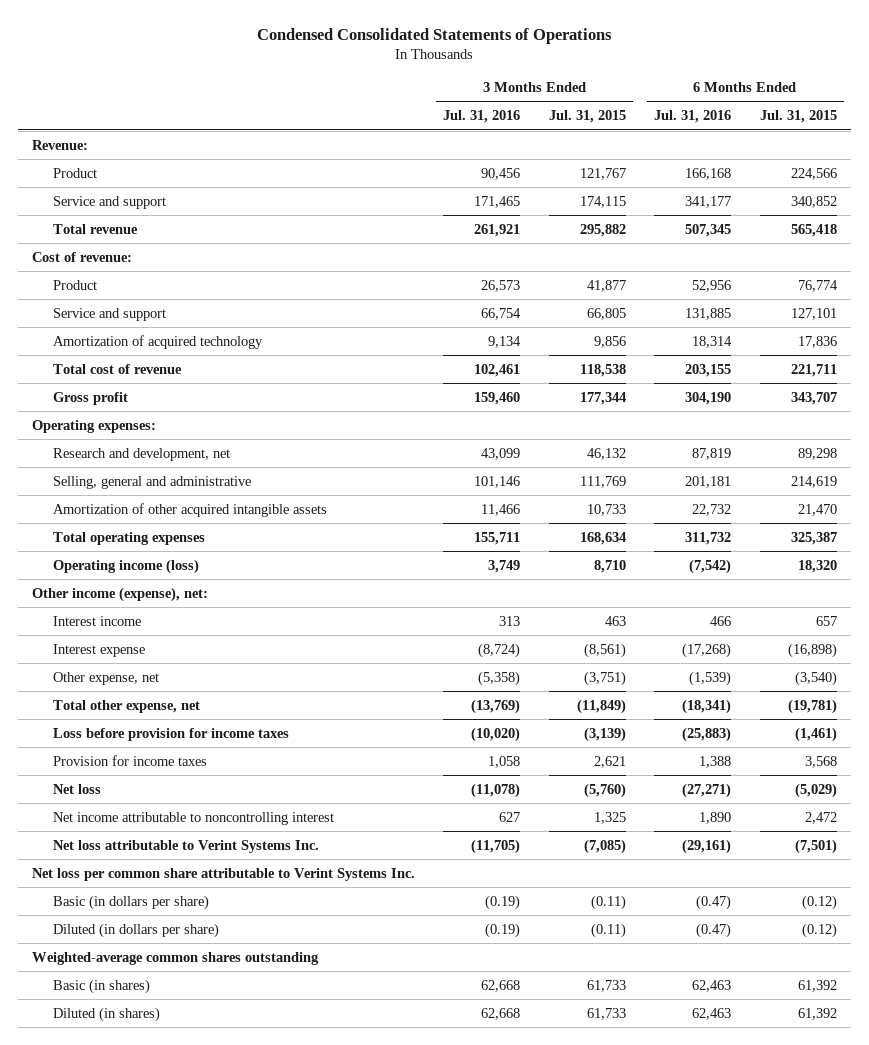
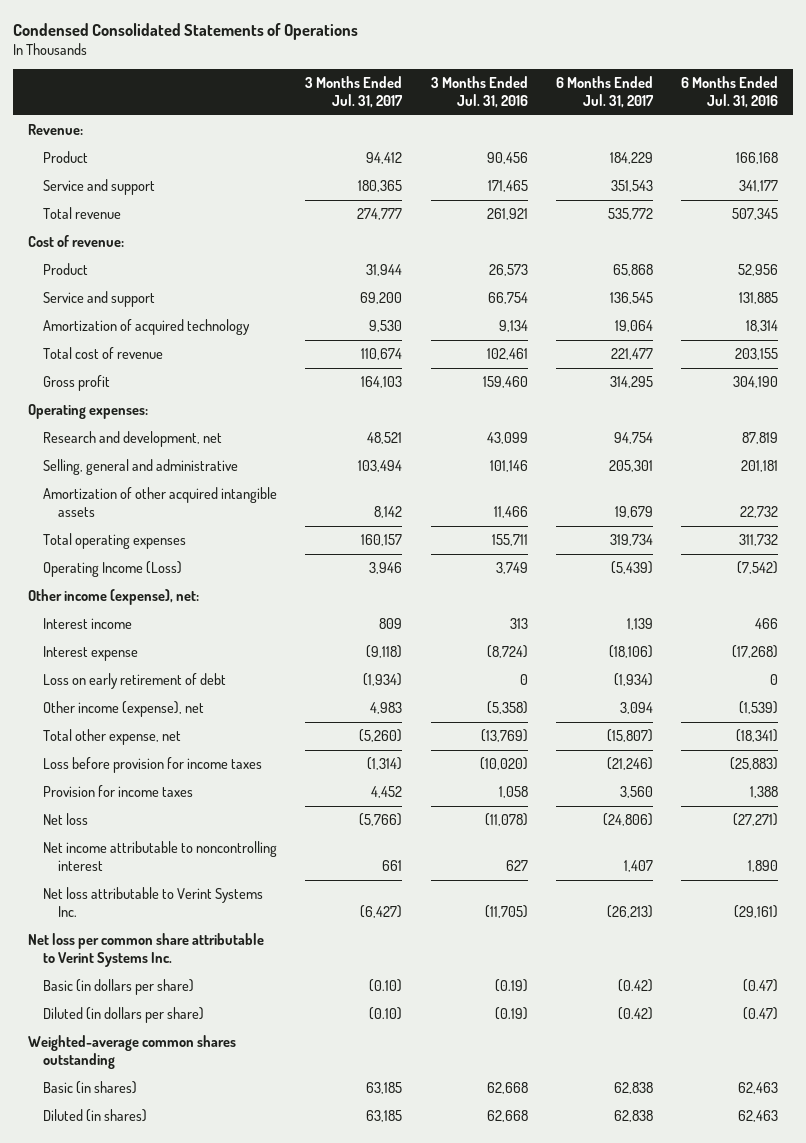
- | 3 Months Ended Jul. 31, 2016 | 3 Months Ended Jul. 31, 2015 | 6 Months Ended Jul. 31, 2016 | 6 Months Ended Jul. 31, 2015
+ | 3 Months Ended Jul. 31, 2017 | 3 Months Ended Jul. 31, 2016 | 6 Months Ended Jul. 31, 2017 | 6 Months Ended Jul. 31, 2016
- Operating income (loss) | 3,749 | 8,710 | (7,542) | 18,320
+ Operating Income (Loss) | 3,946 | 3,749 | (5,439) | (7,542)
- Other expense, net | (5,358) | (3,751) | (1,539) | (3,540)
+ Loss on early retirement of debt | (1,934) | 0 | (1,934) | 0
+ Other income (expense), net | 4,983 | (5,358) | 3,094 | (1,539)

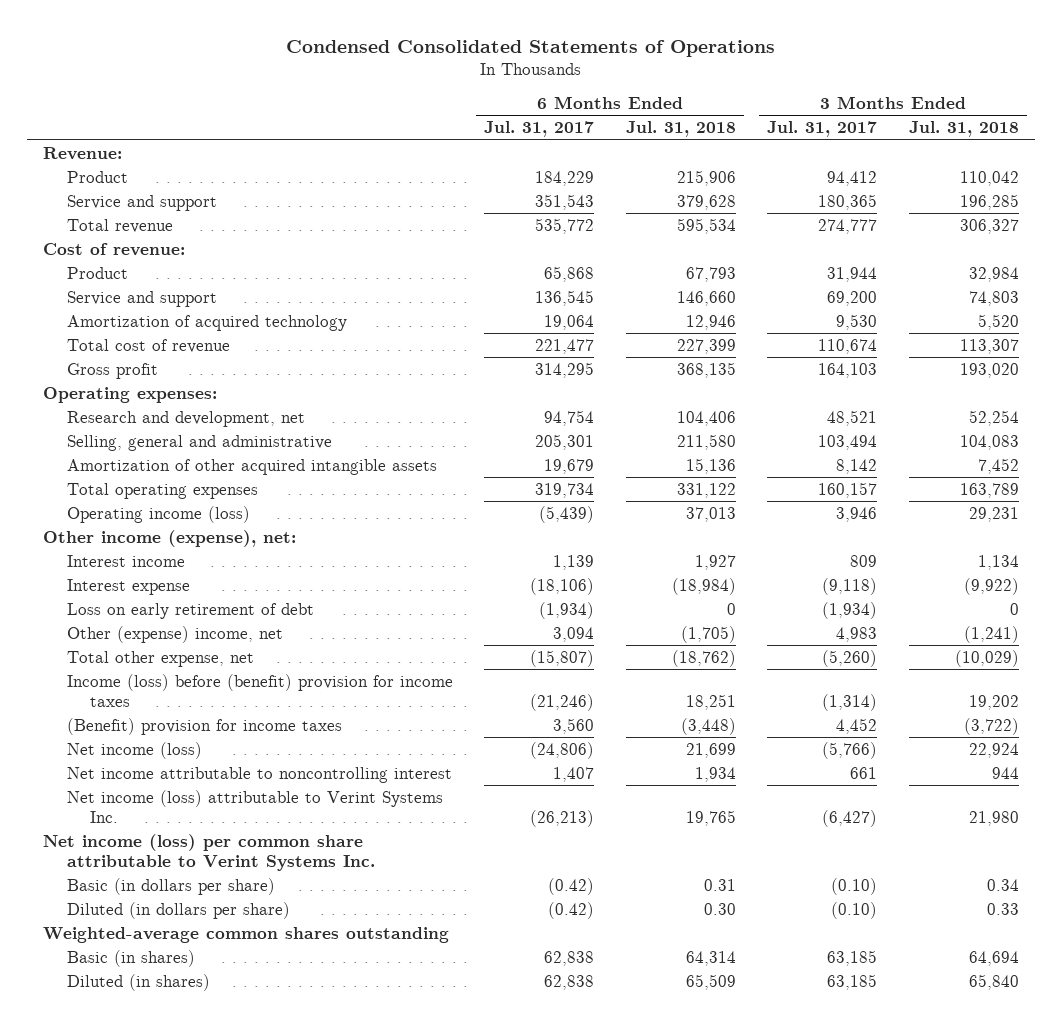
- | 3 Months Ended Jul. 31, 2017 | 3 Months Ended Jul. 31, 2016 | 6 Months Ended Jul. 31, 2017 | 6 Months Ended Jul. 31, 2016
+ | 6 Months Ended Jul. 31, 2017 | 6 Months Ended Jul. 31, 2018 | 3 Months Ended Jul. 31, 2017 | 3 Months Ended Jul. 31, 2018
- Operating Income (Loss) | 3,946 | 3,749 | (5,439) | (7,542)
+ Operating income (loss) | (5,439) | 37,013 | 3,946 | 29,231
- Other income (expense), net | 4,983 | (5,358) | 3,094 | (1,539)
+ Other (expense) income, net | 3,094 | (1,705) | 4,983 | (1,241)
- Loss before provision for income taxes | (1,314) | (10,020) | (21,246) | (25,883)
- Provision for income taxes | 4,452 | 1,058 | 3,560 | 1,388
- Net loss | (5,766) | (11,078) | (24,806) | (27,271)
+ Income (loss) before (benefit) provision for income taxes | (21,246) | 18,251 | (1,314) | 19,202
+ (Benefit) provision for income taxes | 3,560 | (3,448) | 4,452 | (3,722)
+ Net income (loss) | (24,806) | 21,699 | (5,766) | 22,924
- Net loss attributable to Verint Systems Inc. | (6,427) | (11,705) | (26,213) | (29,161)
- Net loss per common share attributable to Verint Systems Inc.
+ Net income (loss) attributable to Verint Systems Inc. | (26,213) | 19,765 | (6,427) | 21,980
+ Net income (loss) per common share attributable to Verint Systems Inc.

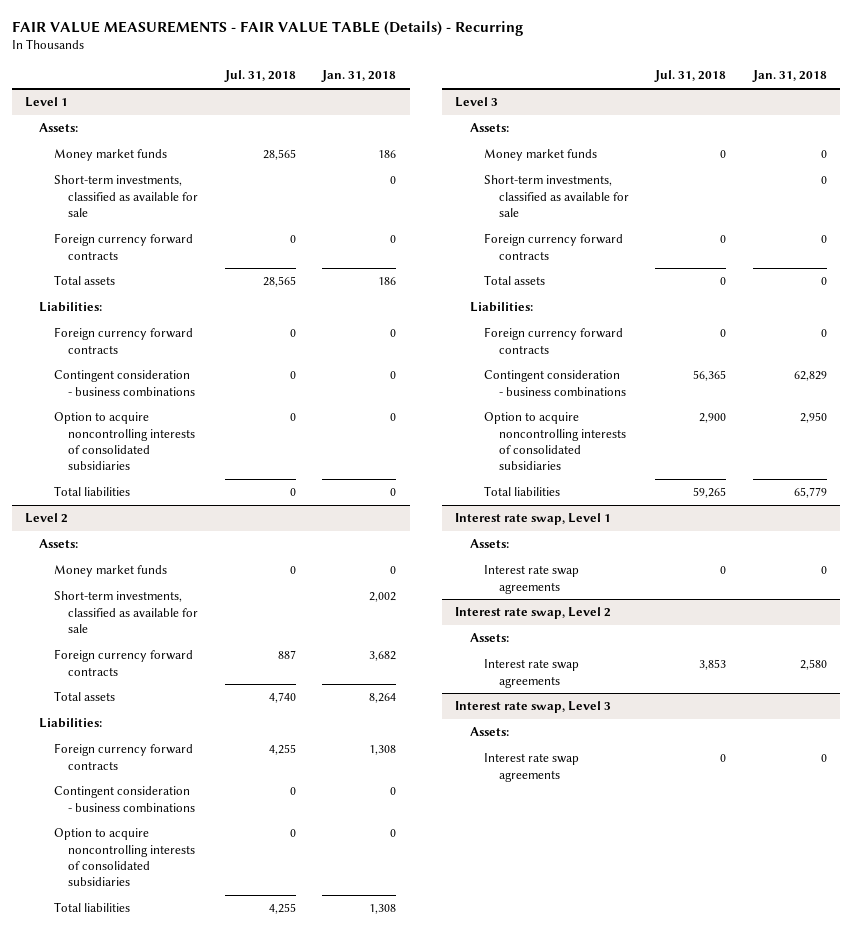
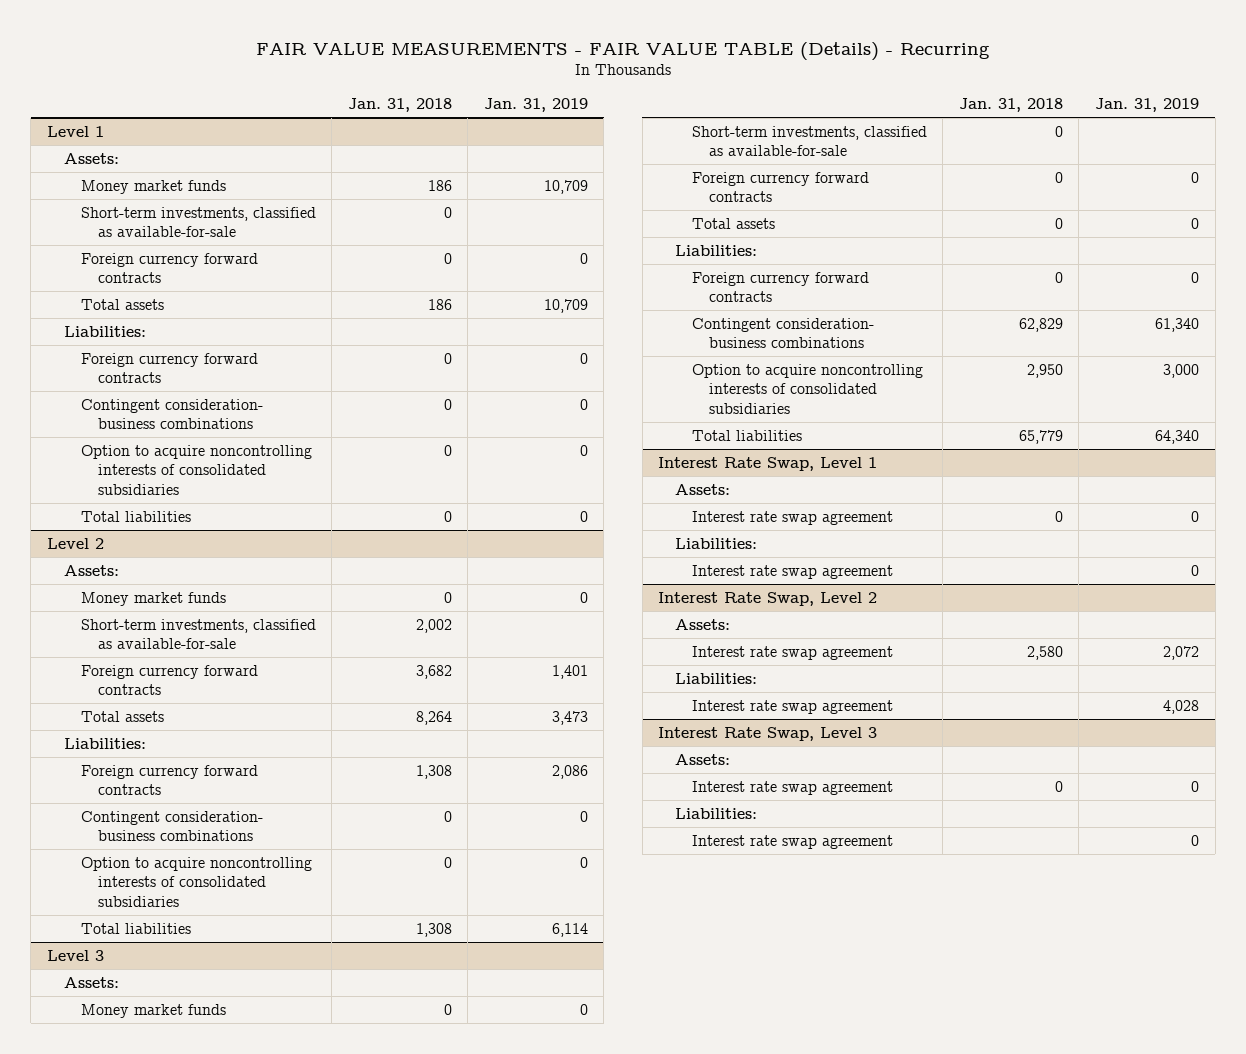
- | Jul. 31, 2018 | Jan. 31, 2018
+ | Jan. 31, 2018 | Jan. 31, 2019
@ Level 1
- Short-term investments, classified as available for sale | | 0
+ Short-term investments, classified as available-for-sale | 0 |
- Contingent consideration - business combinations | 0 | 0
+ Contingent consideration- business combinations | 0 | 0
@ Level 2
- Short-term investments, classified as available for sale | | 2,002
+ Short-term investments, classified as available-for-sale | 2,002 |
- Contingent consideration - business combinations | 0 | 0
+ Contingent consideration- business combinations | 0 | 0
@ Level 3
- Short-term investments, classified as available for sale | | 0
+ Short-term investments, classified as available-for-sale | 0 |
- Contingent consideration - business combinations | 56,365 | 62,829
+ Contingent consideration- business combinations | 62,829 | 61,340
- Interest rate swap, Level 1
+ Interest Rate Swap, Level 1
- Interest rate swap agreements | 0 | 0
- Interest rate swap, Level 2
+ Interest rate swap agreement | 0 | 0
+ Liabilities:
+ Interest rate swap agreement | | 0
+ Interest Rate Swap, Level 2
- Interest rate swap agreements | 3,853 | 2,580
- Interest rate swap, Level 3
+ Interest rate swap agreement | 2,580 | 2,072
+ Liabilities:
+ Interest rate swap agreement | | 4,028
+ Interest Rate Swap, Level 3
- Interest rate swap agreements | 0 | 0
+ Interest rate swap agreement | 0 | 0
+ Liabilities:
+ Interest rate swap agreement | | 0

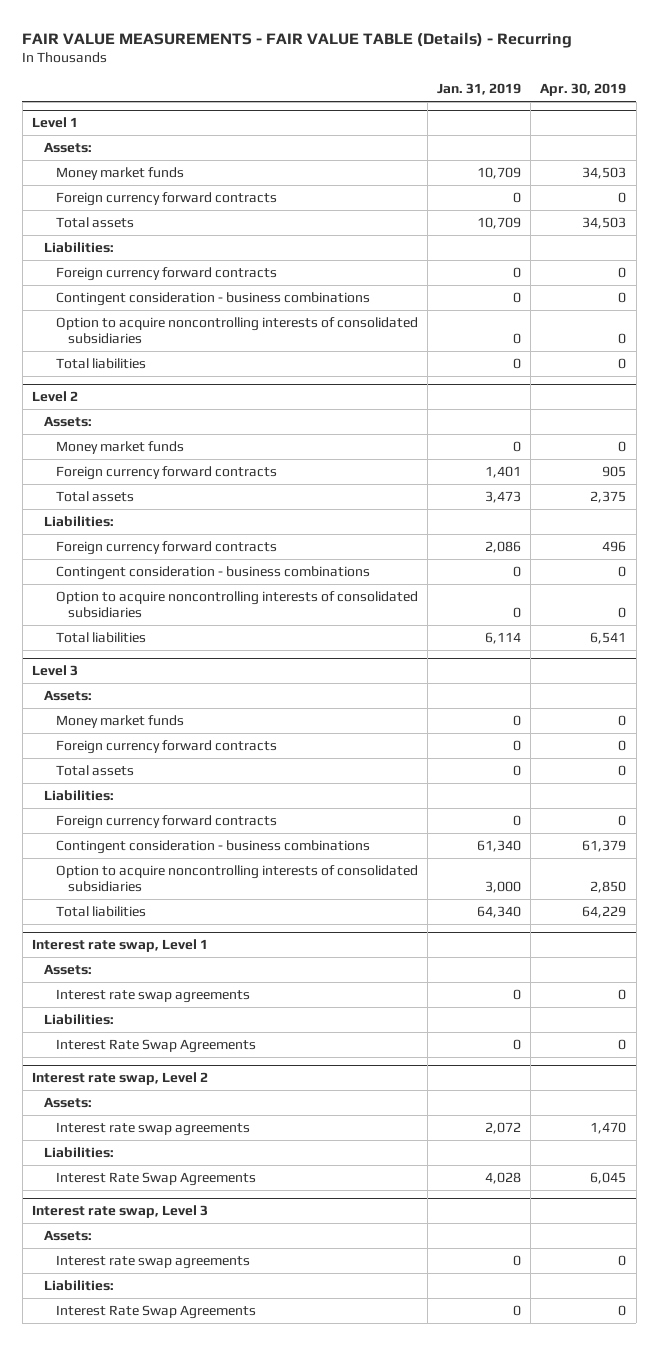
- | Jan. 31, 2018 | Jan. 31, 2019
+ | Jan. 31, 2019 | Apr. 30, 2019
@ Level 1
- Short-term investments, classified as available-for-sale | 0 |
- Contingent consideration- business combinations | 0 | 0
+ Contingent consideration - business combinations | 0 | 0
@ Level 2
- Short-term investments, classified as available-for-sale | 2,002 |
- Contingent consideration- business combinations | 0 | 0
+ Contingent consideration - business combinations | 0 | 0
@ Level 3
- Short-term investments, classified as available-for-sale | 0 |
- Contingent consideration- business combinations | 62,829 | 61,340
+ Contingent consideration - business combinations | 61,340 | 61,379
- Interest Rate Swap, Level 1
+ Interest rate swap, Level 1
- Interest rate swap agreement | 0 | 0
+ Interest rate swap agreements | 0 | 0
- Interest rate swap agreement | | 0
- Interest Rate Swap, Level 2
+ Interest Rate Swap Agreements | 0 | 0
+ Interest rate swap, Level 2
- Interest rate swap agreement | 2,580 | 2,072
+ Interest rate swap agreements | 2,072 | 1,470
- Interest rate swap agreement | | 4,028
- Interest Rate Swap, Level 3
+ Interest Rate Swap Agreements | 4,028 | 6,045
+ Interest rate swap, Level 3
- Interest rate swap agreement | 0 | 0
+ Interest rate swap agreements | 0 | 0
- Interest rate swap agreement | | 0
+ Interest Rate Swap Agreements | 0 | 0

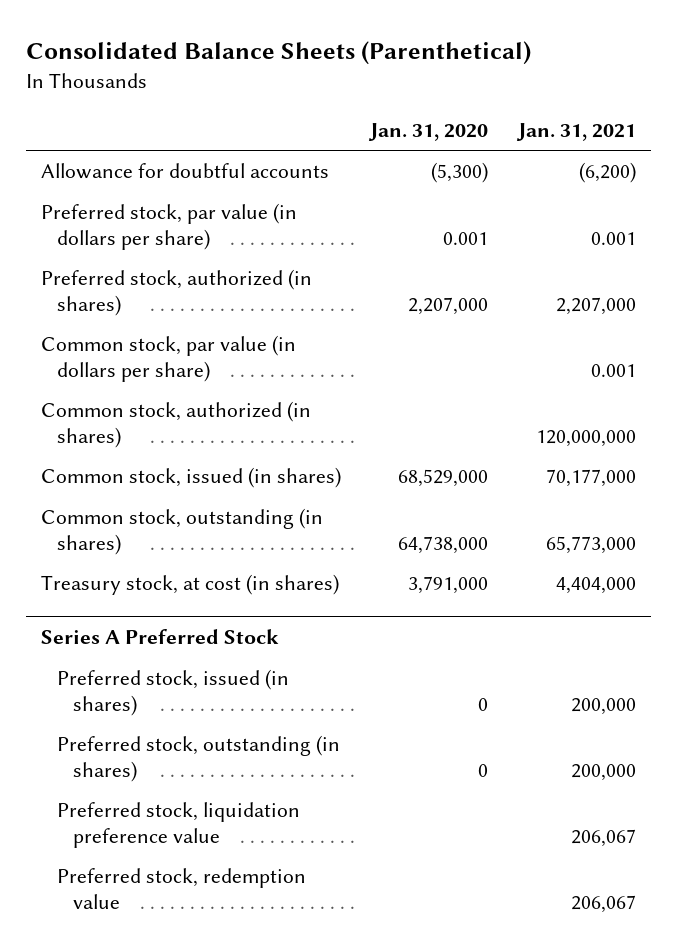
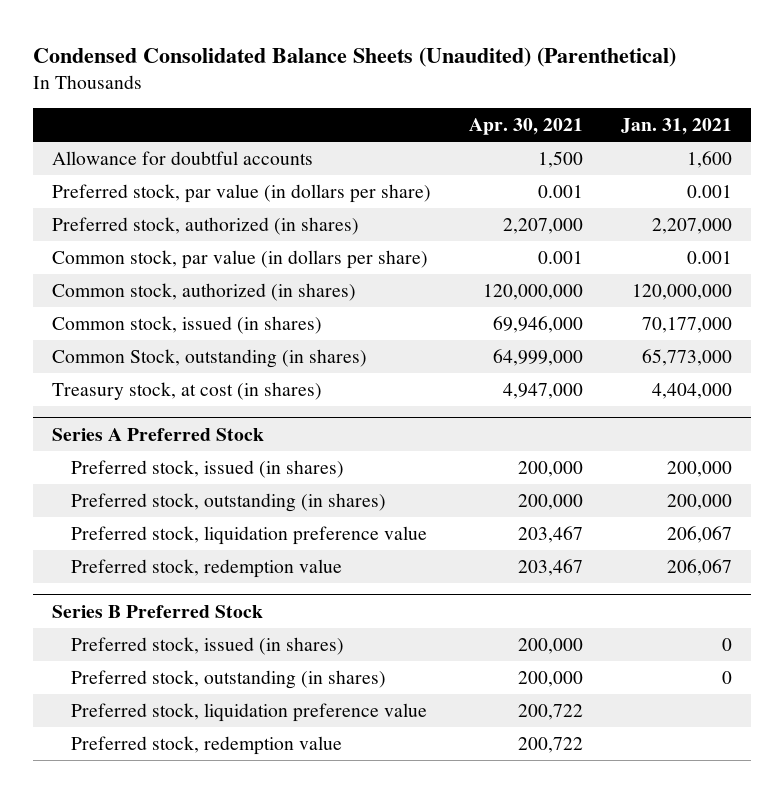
- Consolidated Balance Sheets (Parenthetical)
+ Condensed Consolidated Balance Sheets (Unaudited) (Parenthetical)
- | Jan. 31, 2020 | Jan. 31, 2021
+ | Apr. 30, 2021 | Jan. 31, 2021
- Allowance for doubtful accounts | (5,300) | (6,200)
+ Allowance for doubtful accounts | 1,500 | 1,600
- Common stock, outstanding (in shares) | 64,738,000 | 65,773,000
+ Common Stock, outstanding (in shares) | 64,999,000 | 65,773,000
+ Series B Preferred Stock
+ Preferred stock, issued (in shares) | 200,000 | 0
+ Preferred stock, outstanding (in shares) | 200,000 | 0
+ Preferred stock, liquidation preference value | 200,722 |
+ Preferred stock, redemption value | 200,722 |

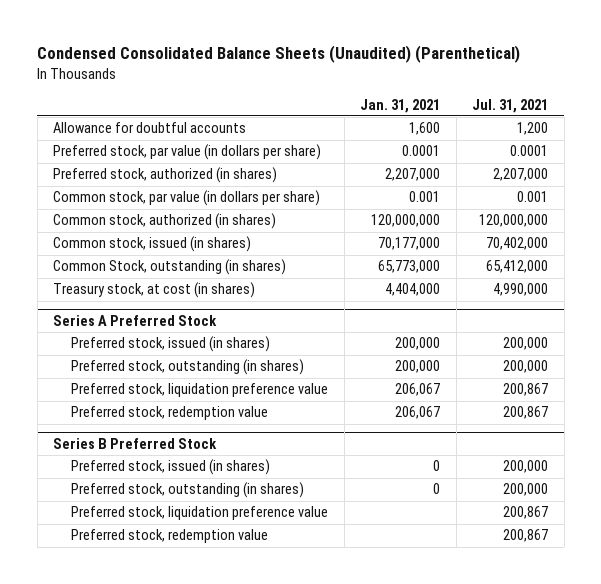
- | Apr. 30, 2021 | Jan. 31, 2021
+ | Jan. 31, 2021 | Jul. 31, 2021
- Preferred stock, par value (in dollars per share) | 0.001 | 0.001
+ Preferred stock, par value (in dollars per share) | 0.0001 | 0.0001

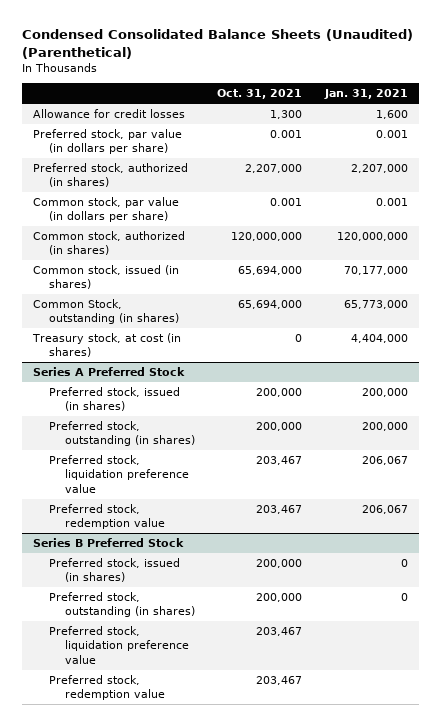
- | Jan. 31, 2021 | Jul. 31, 2021
+ | Oct. 31, 2021 | Jan. 31, 2021
- Allowance for doubtful accounts | 1,600 | 1,200
- Preferred stock, par value (in dollars per share) | 0.0001 | 0.0001
+ Allowance for credit losses | 1,300 | 1,600
+ Preferred stock, par value (in dollars per share) | 0.001 | 0.001

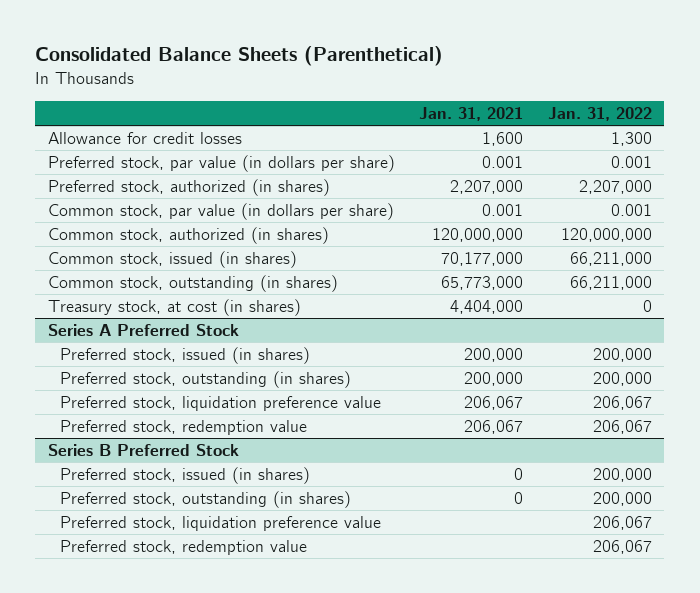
- Condensed Consolidated Balance Sheets (Unaudited) (Parenthetical)
+ Consolidated Balance Sheets (Parenthetical)
- | Oct. 31, 2021 | Jan. 31, 2021
+ | Jan. 31, 2021 | Jan. 31, 2022
- Common Stock, outstanding (in shares) | 65,694,000 | 65,773,000
+ Common stock, outstanding (in shares) | 65,773,000 | 66,211,000

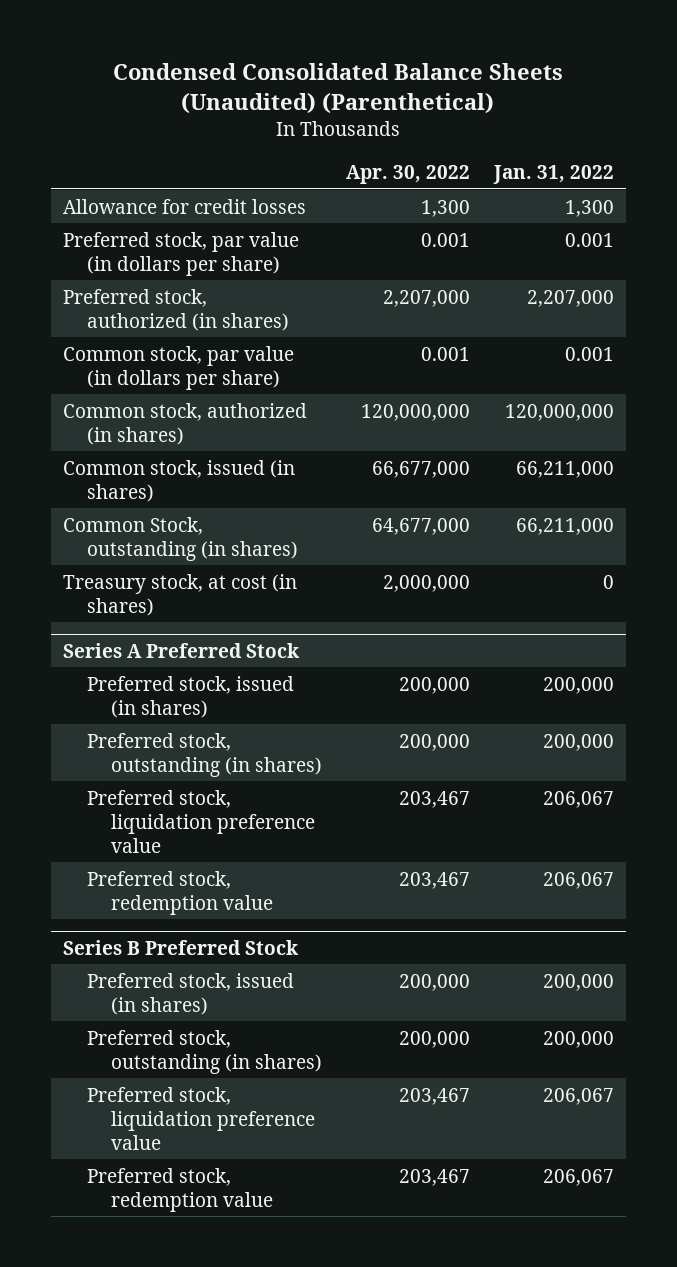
- Consolidated Balance Sheets (Parenthetical)
+ Condensed Consolidated Balance Sheets (Unaudited) (Parenthetical)
- | Jan. 31, 2021 | Jan. 31, 2022
+ | Apr. 30, 2022 | Jan. 31, 2022
- Common stock, outstanding (in shares) | 65,773,000 | 66,211,000
+ Common Stock, outstanding (in shares) | 64,677,000 | 66,211,000

